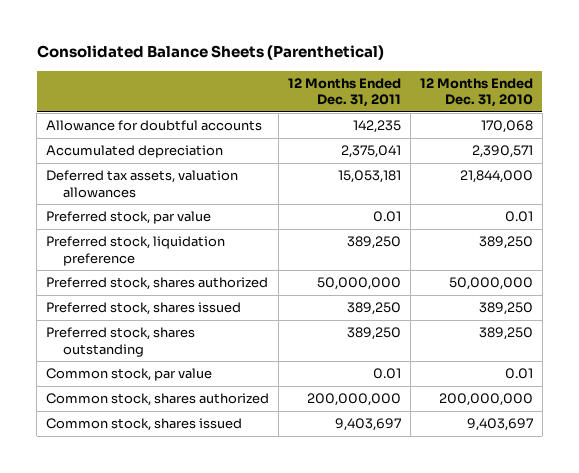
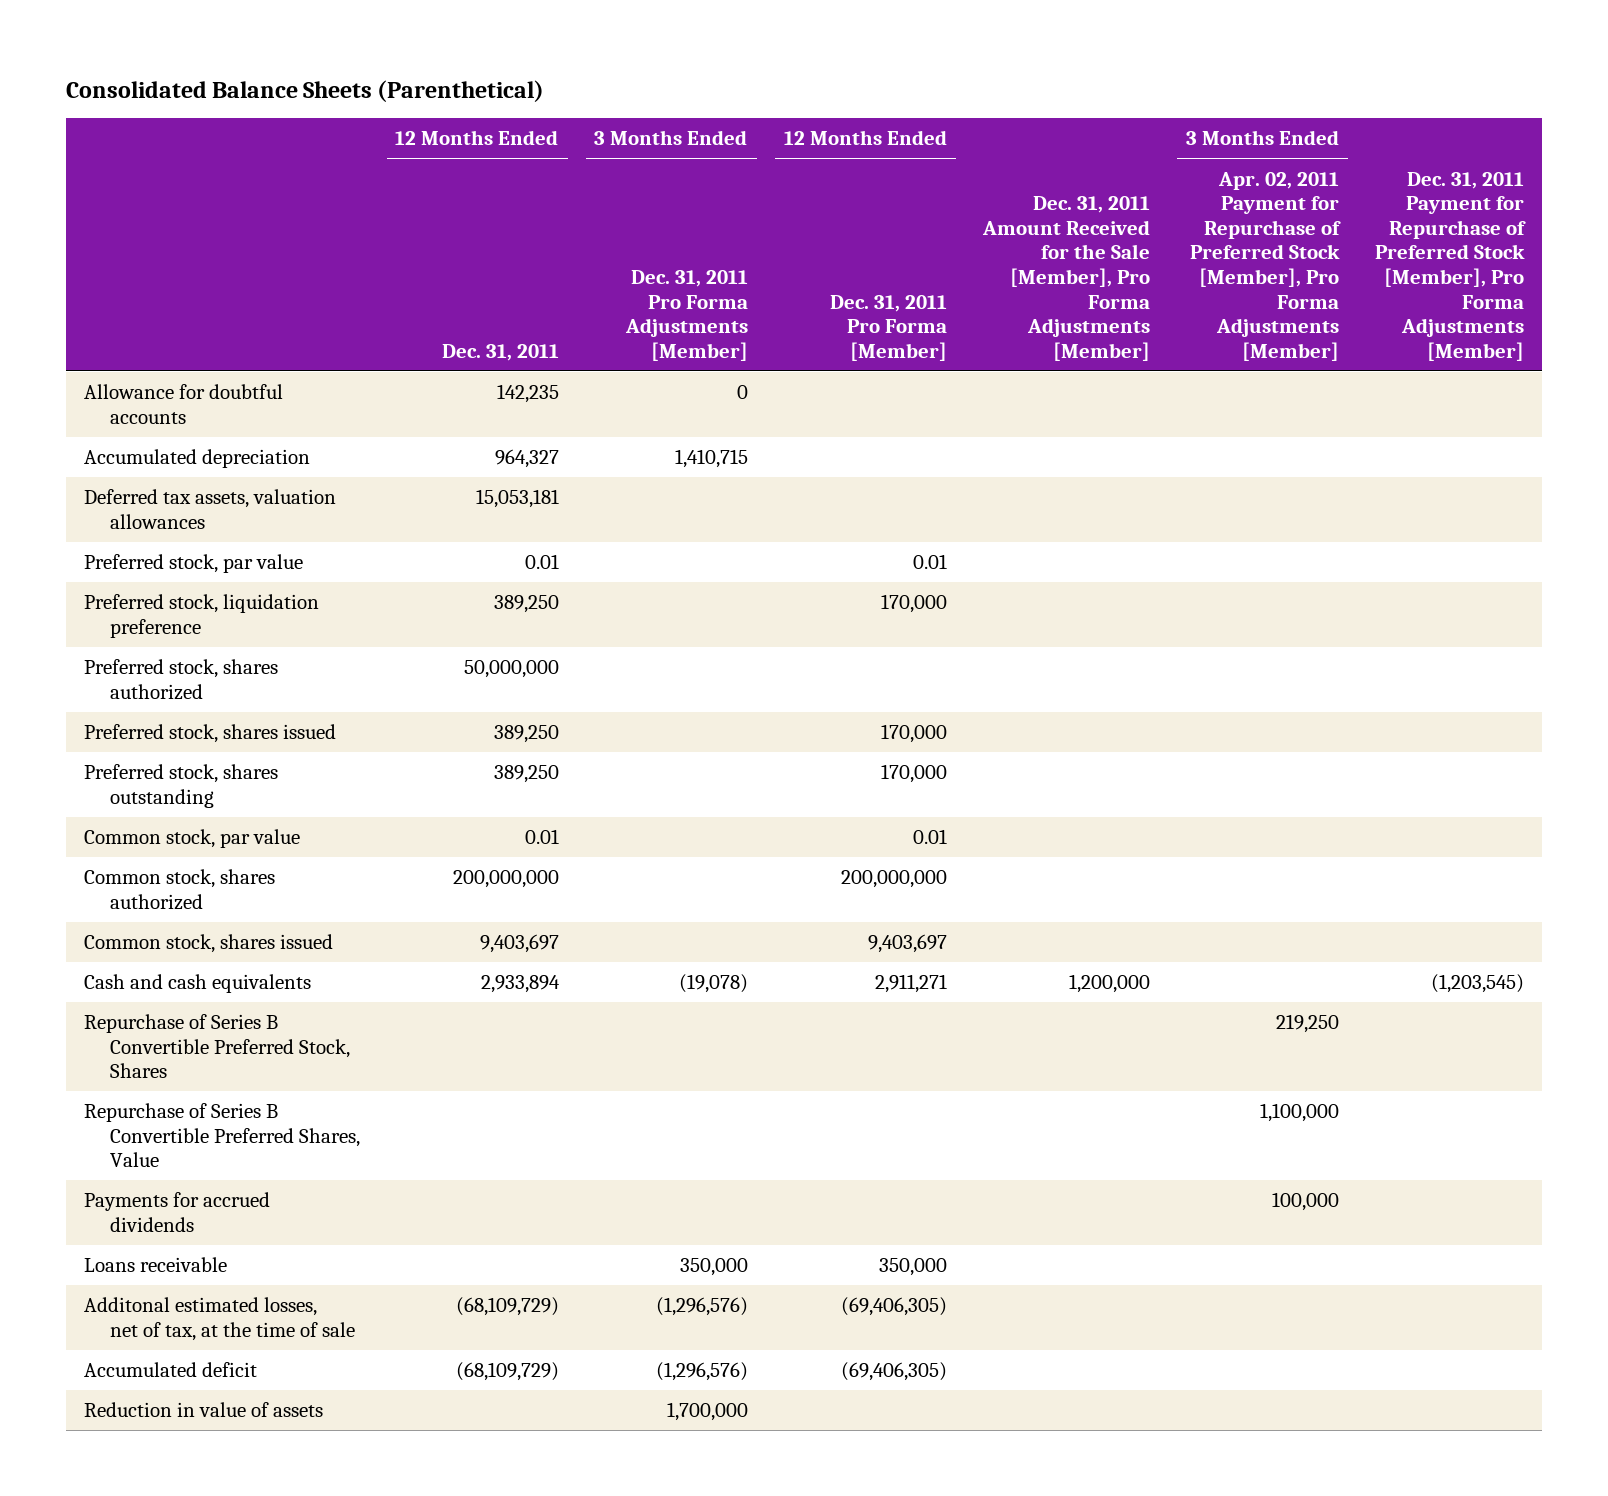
- | 12 Months Ended Dec. 31, 2011 | 12 Months Ended Dec. 31, 2010
+ | 12 Months Ended Dec. 31, 2011 | 3 Months Ended Dec. 31, 2011 Pro Forma Adjustments [Member] | 12 Months Ended Dec. 31, 2011 Pro Forma [Member] | Dec. 31, 2011 Amount Received for the Sale [Member], Pro Forma Adjustments [Member] | 3 Months Ended Apr. 02, 2011 Payment for Repurchase of Preferred Stock [Member], Pro Forma Adjustments [Member] | Dec. 31, 2011 Payment for Repurchase of Preferred Stock [Member], Pro Forma Adjustments [Member]
- Accumulated depreciation | 2,375,041 | 2,390,571
+ Accumulated depreciation | 964,327 | 1,410,715 | | | |
+ Cash and cash equivalents | 2,933,894 | (19,078) | 2,911,271 | 1,200,000 | | (1,203,545)
+ Repurchase of Series B Convertible Preferred Stock, Shares | | | | | 219,250 |
+ Repurchase of Series B Convertible Preferred Shares, Value | | | | | 1,100,000 |
+ Payments for accrued dividends | | | | | 100,000 |
+ Loans receivable | | 350,000 | 350,000 | | |
+ Additonal estimated losses, net of tax, at the time of sale | (68,109,729) | (1,296,576) | (69,406,305) | | |
+ Accumulated deficit | (68,109,729) | (1,296,576) | (69,406,305) | | |
+ Reduction in value of assets | | 1,700,000 | | | |

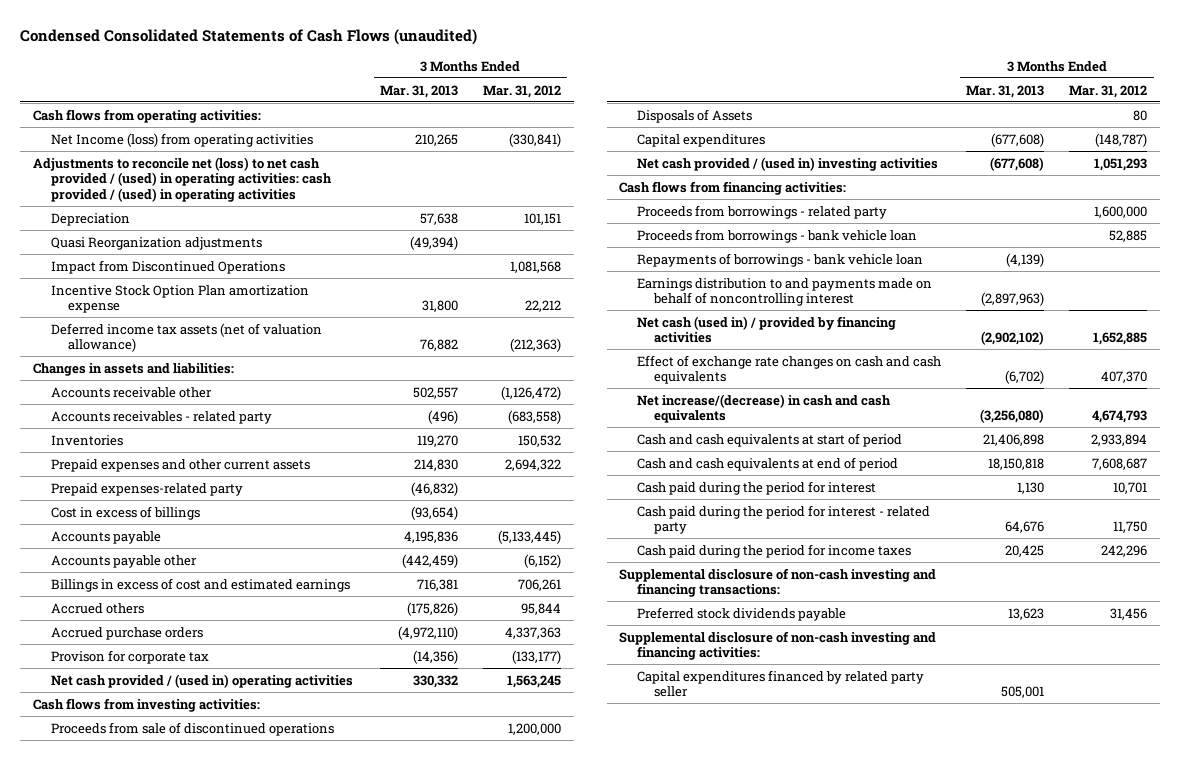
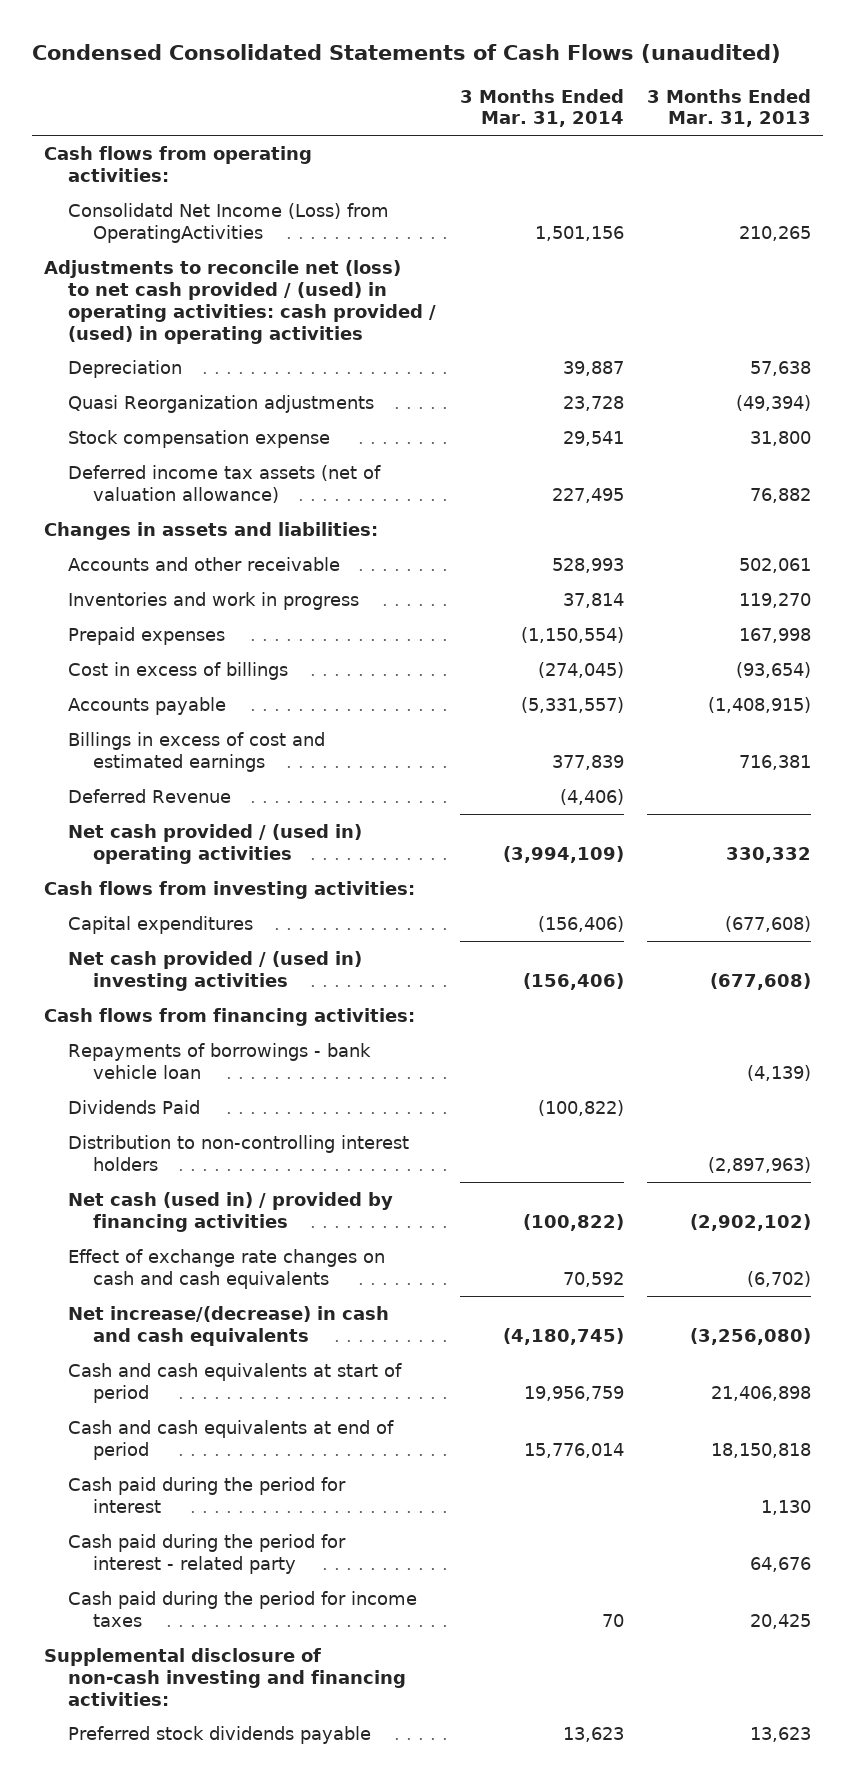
- | 3 Months Ended Mar. 31, 2013 | 3 Months Ended Mar. 31, 2012
+ | 3 Months Ended Mar. 31, 2014 | 3 Months Ended Mar. 31, 2013
- Net Income (loss) from operating activities | 210,265 | (330,841)
+ Consolidatd Net Income (Loss) from OperatingActivities | 1,501,156 | 210,265
- Impact from Discontinued Operations | | 1,081,568
- Incentive Stock Option Plan amortization expense | 31,800 | 22,212
+ Stock compensation expense | 29,541 | 31,800
- Accounts receivable other | 502,557 | (1,126,472)
- Accounts receivables - related party | (496) | (683,558)
- Inventories | 119,270 | 150,532
- Prepaid expenses and other current assets | 214,830 | 2,694,322
- Prepaid expenses-related party | (46,832) |
+ Accounts and other receivable | 528,993 | 502,061
+ Inventories and work in progress | 37,814 | 119,270
+ Prepaid expenses | (1,150,554) | 167,998
- Accounts payable | 4,195,836 | (5,133,445)
- Accounts payable other | (442,459) | (6,152)
+ Accounts payable | (5,331,557) | (1,408,915)
- Accrued others | (175,826) | 95,844
- Accrued purchase orders | (4,972,110) | 4,337,363
- Provison for corporate tax | (14,356) | (133,177)
+ Deferred Revenue | (4,406) |
- Proceeds from sale of discontinued operations | | 1,200,000
- Disposals of Assets | | 80
- Proceeds from borrowings - related party | | 1,600,000
- Proceeds from borrowings - bank vehicle loan | | 52,885
- Earnings distribution to and payments made on behalf of noncontrolling interest | (2,897,963) |
+ Dividends Paid | (100,822) |
+ Distribution to non-controlling interest holders | | (2,897,963)
- Supplemental disclosure of non-cash investing and financing transactions:
- Capital expenditures financed by related party seller | 505,001 |
moved down: Preferred stock dividends payable | 13,623 | 13,623

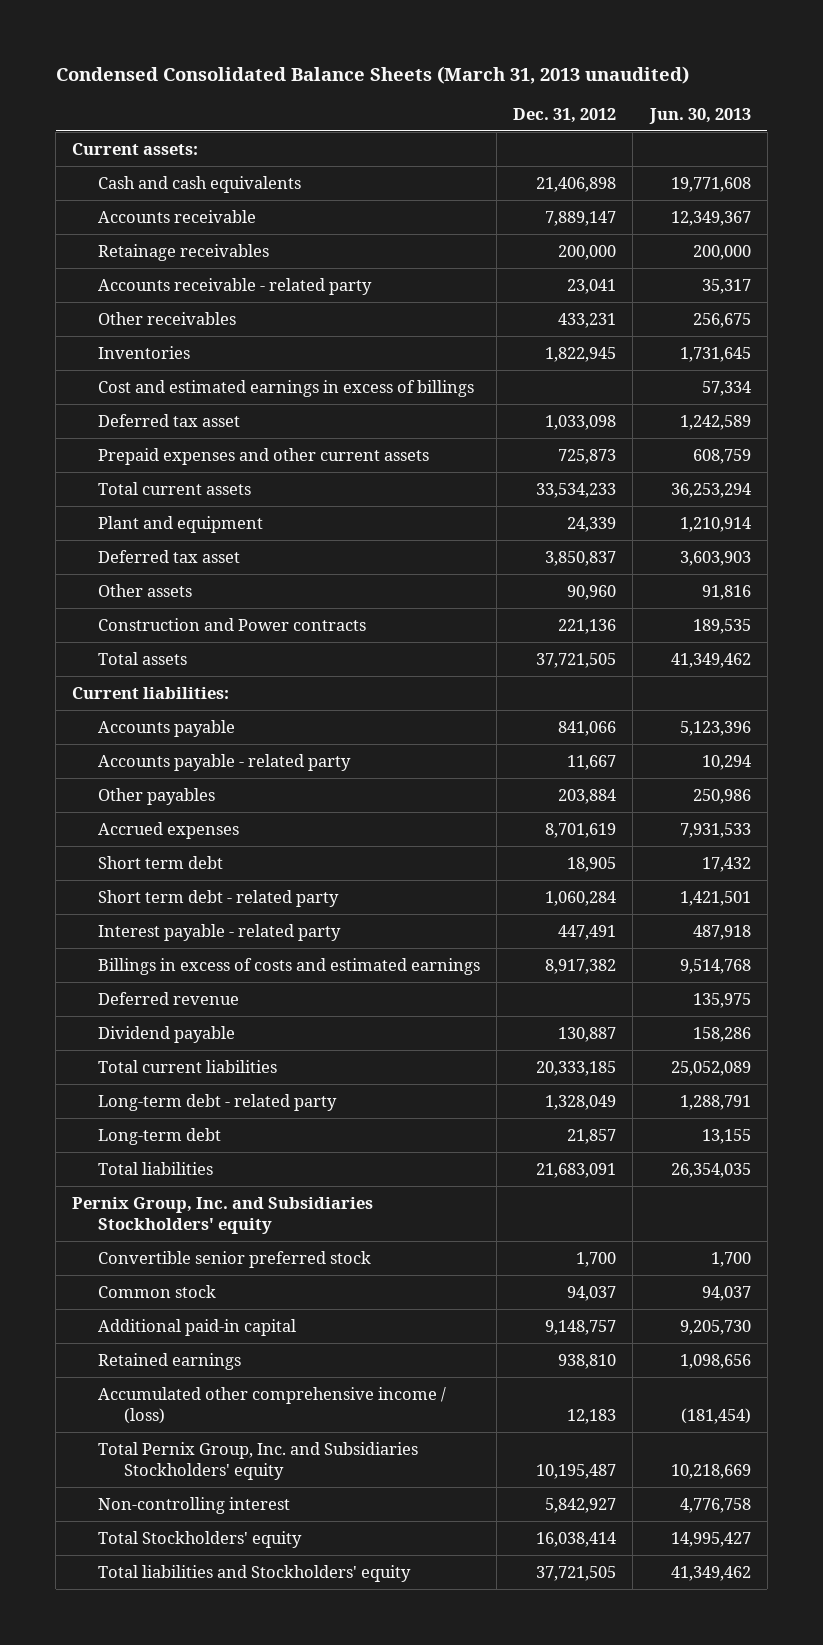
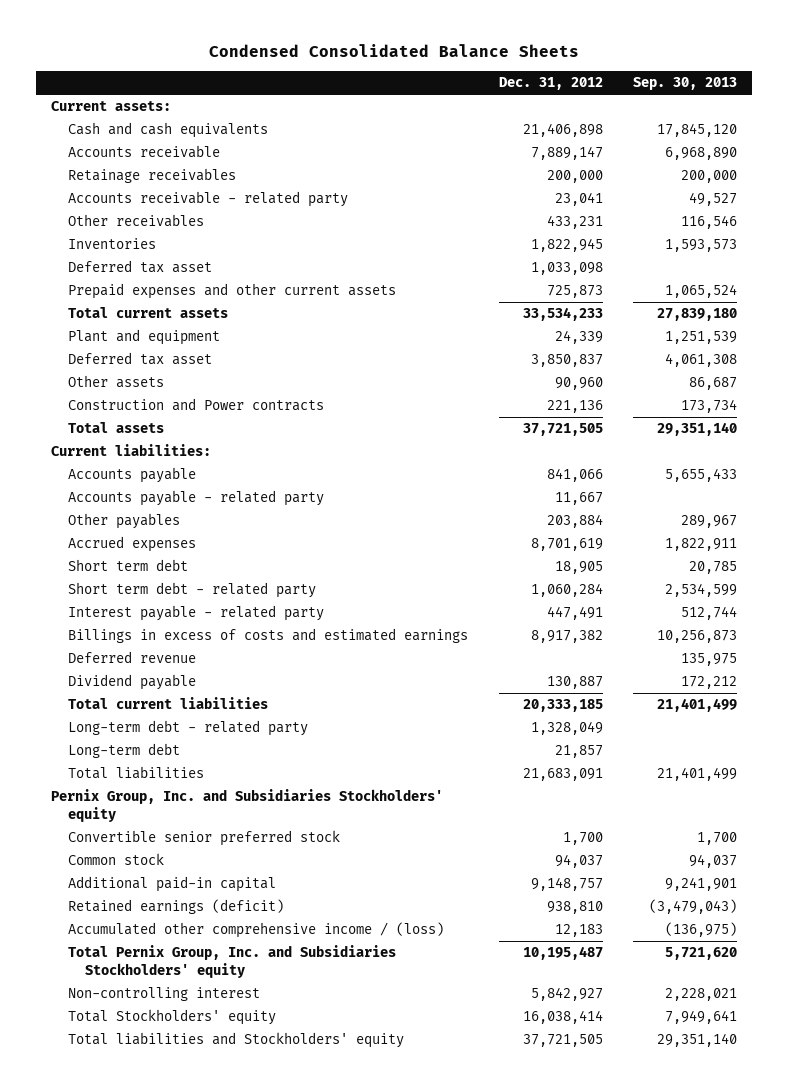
- Condensed Consolidated Balance Sheets (March 31, 2013 unaudited)
+ Condensed Consolidated Balance Sheets
- | Dec. 31, 2012 | Jun. 30, 2013
+ | Dec. 31, 2012 | Sep. 30, 2013
- Cost and estimated earnings in excess of billings | | 57,334
- Retained earnings | 938,810 | 1,098,656
+ Retained earnings (deficit) | 938,810 | (3,479,043)

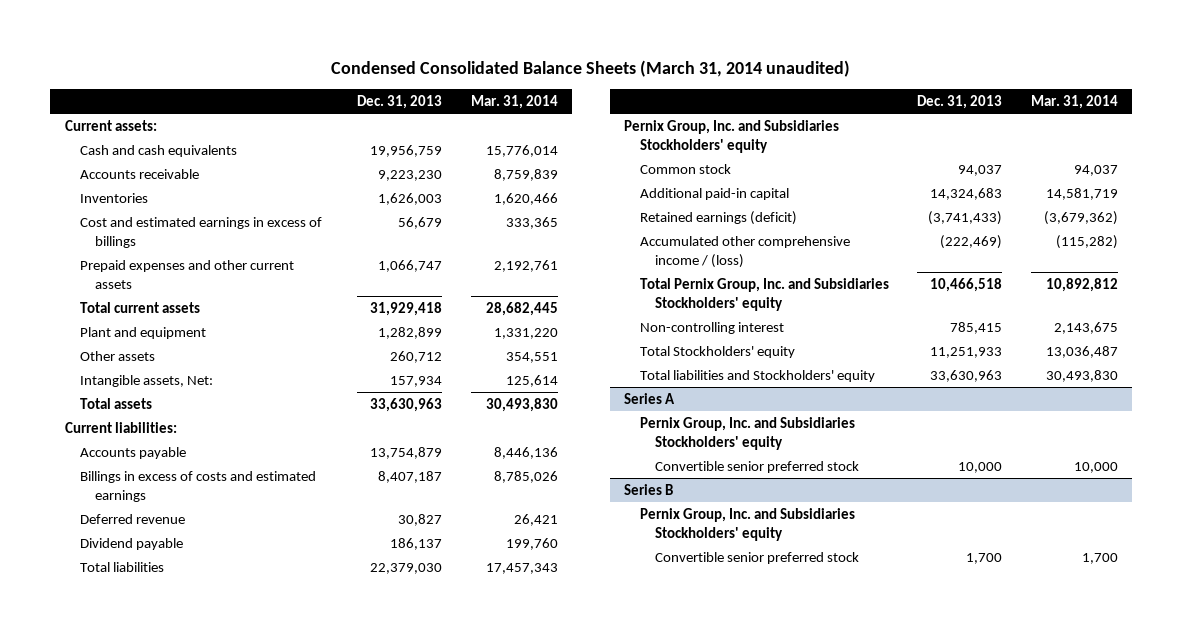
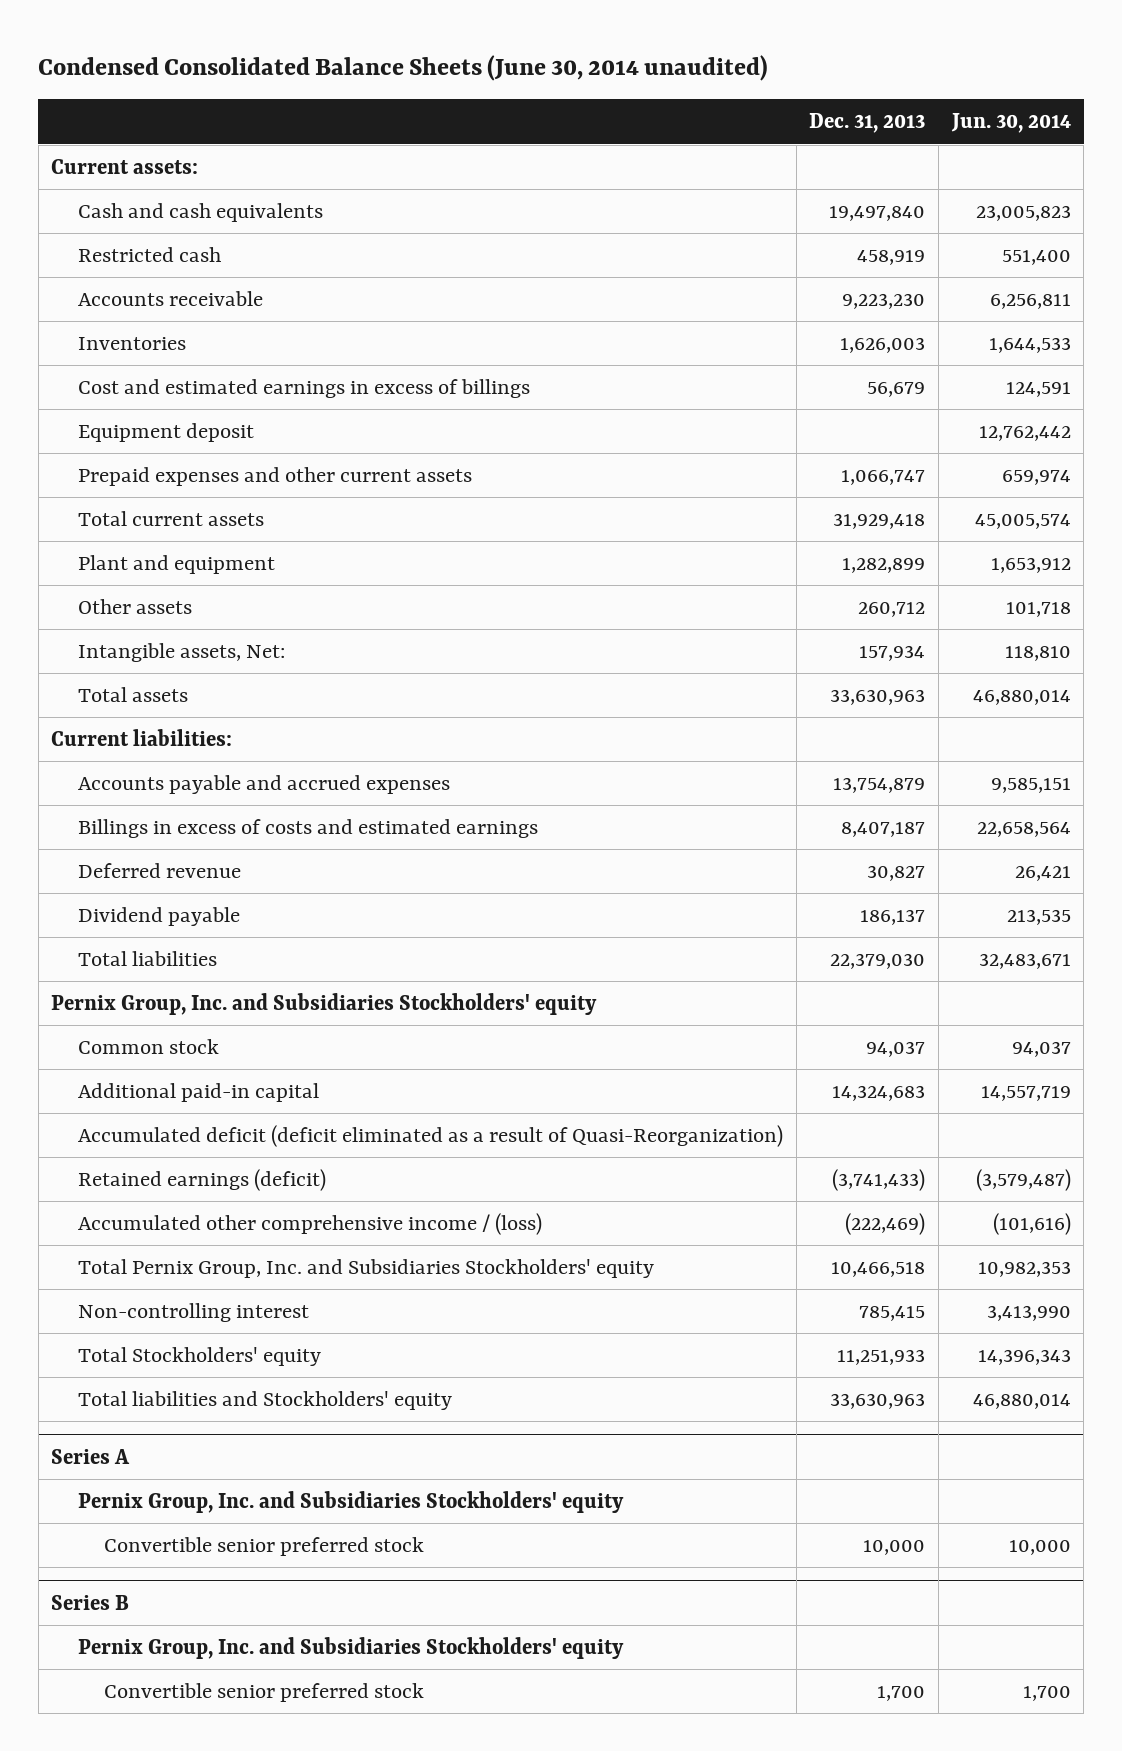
- Condensed Consolidated Balance Sheets (March 31, 2014 unaudited)
+ Condensed Consolidated Balance Sheets (June 30, 2014 unaudited)
- | Dec. 31, 2013 | Mar. 31, 2014
+ | Dec. 31, 2013 | Jun. 30, 2014
- Cash and cash equivalents | 19,956,759 | 15,776,014
+ Cash and cash equivalents | 19,497,840 | 23,005,823
+ Restricted cash | 458,919 | 551,400
+ Equipment deposit | | 12,762,442
- Accounts payable | 13,754,879 | 8,446,136
+ Accounts payable and accrued expenses | 13,754,879 | 9,585,151
+ Accumulated deficit (deficit eliminated as a result of Quasi-Reorganization)

